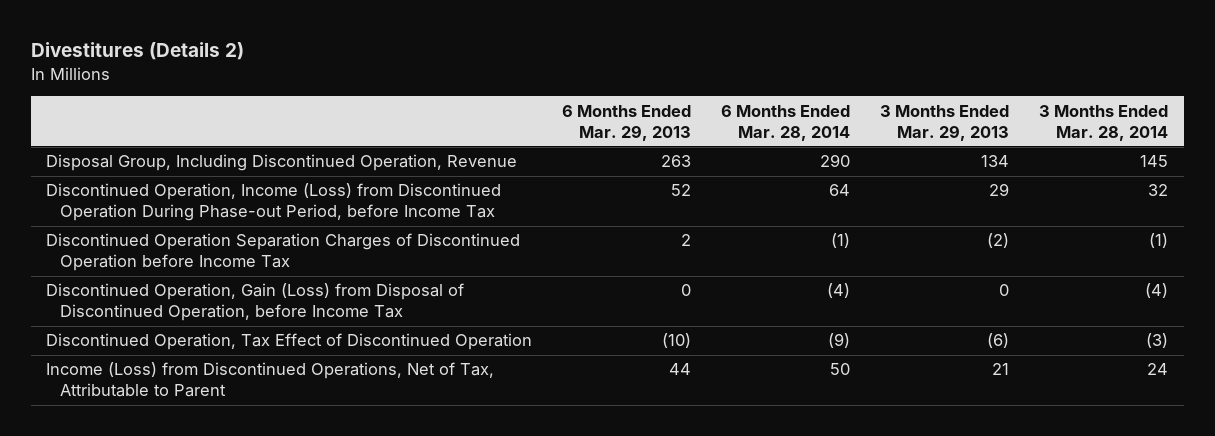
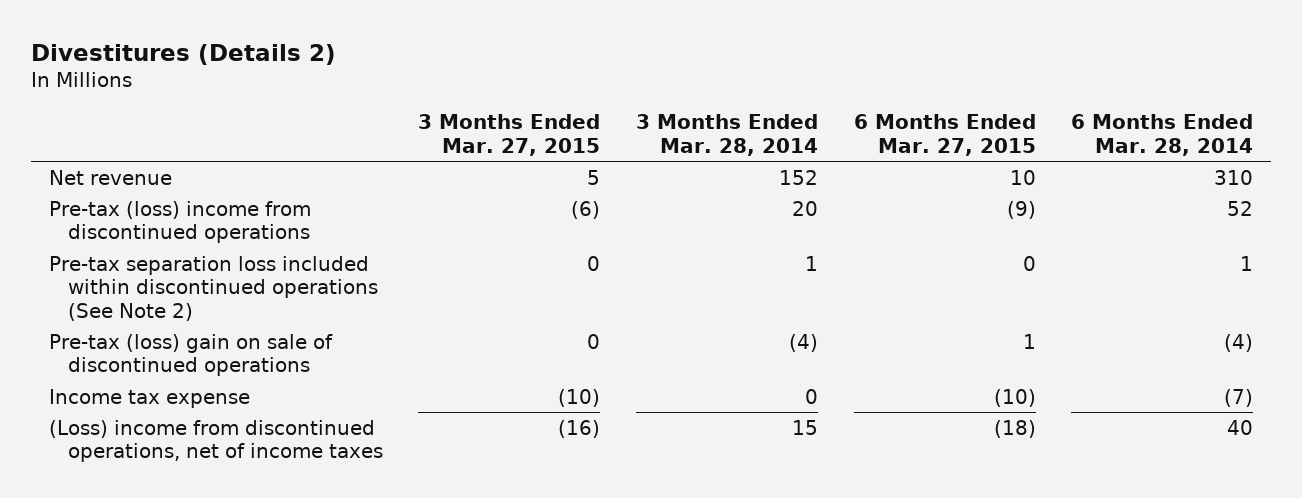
- | 6 Months Ended Mar. 29, 2013 | 6 Months Ended Mar. 28, 2014 | 3 Months Ended Mar. 29, 2013 | 3 Months Ended Mar. 28, 2014
+ | 3 Months Ended Mar. 27, 2015 | 3 Months Ended Mar. 28, 2014 | 6 Months Ended Mar. 27, 2015 | 6 Months Ended Mar. 28, 2014
- Disposal Group, Including Discontinued Operation, Revenue | 263 | 290 | 134 | 145
- Discontinued Operation, Income (Loss) from Discontinued Operation During Phase-out Period, before Income Tax | 52 | 64 | 29 | 32
- Discontinued Operation Separation Charges of Discontinued Operation before Income Tax | 2 | (1) | (2) | (1)
- Discontinued Operation, Gain (Loss) from Disposal of Discontinued Operation, before Income Tax | 0 | (4) | 0 | (4)
- Discontinued Operation, Tax Effect of Discontinued Operation | (10) | (9) | (6) | (3)
- Income (Loss) from Discontinued Operations, Net of Tax, Attributable to Parent | 44 | 50 | 21 | 24
+ Net revenue | 5 | 152 | 10 | 310
+ Pre-tax (loss) income from discontinued operations | (6) | 20 | (9) | 52
+ Pre-tax separation loss included within discontinued operations (See Note 2) | 0 | 1 | 0 | 1
+ Pre-tax (loss) gain on sale of discontinued operations | 0 | (4) | 1 | (4)
+ Income tax expense | (10) | 0 | (10) | (7)
+ (Loss) income from discontinued operations, net of income taxes | (16) | 15 | (18) | 40

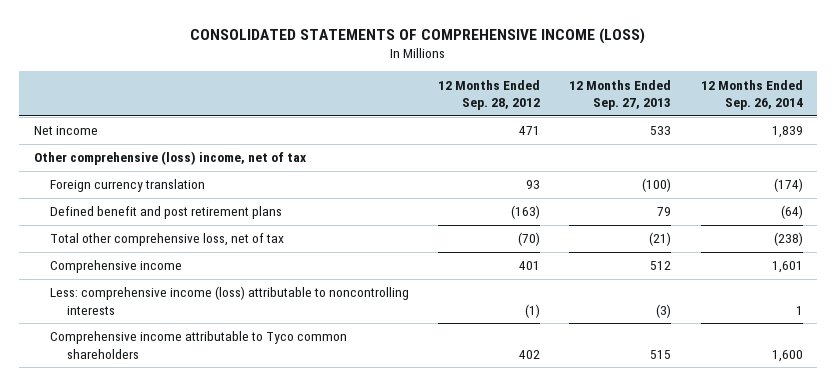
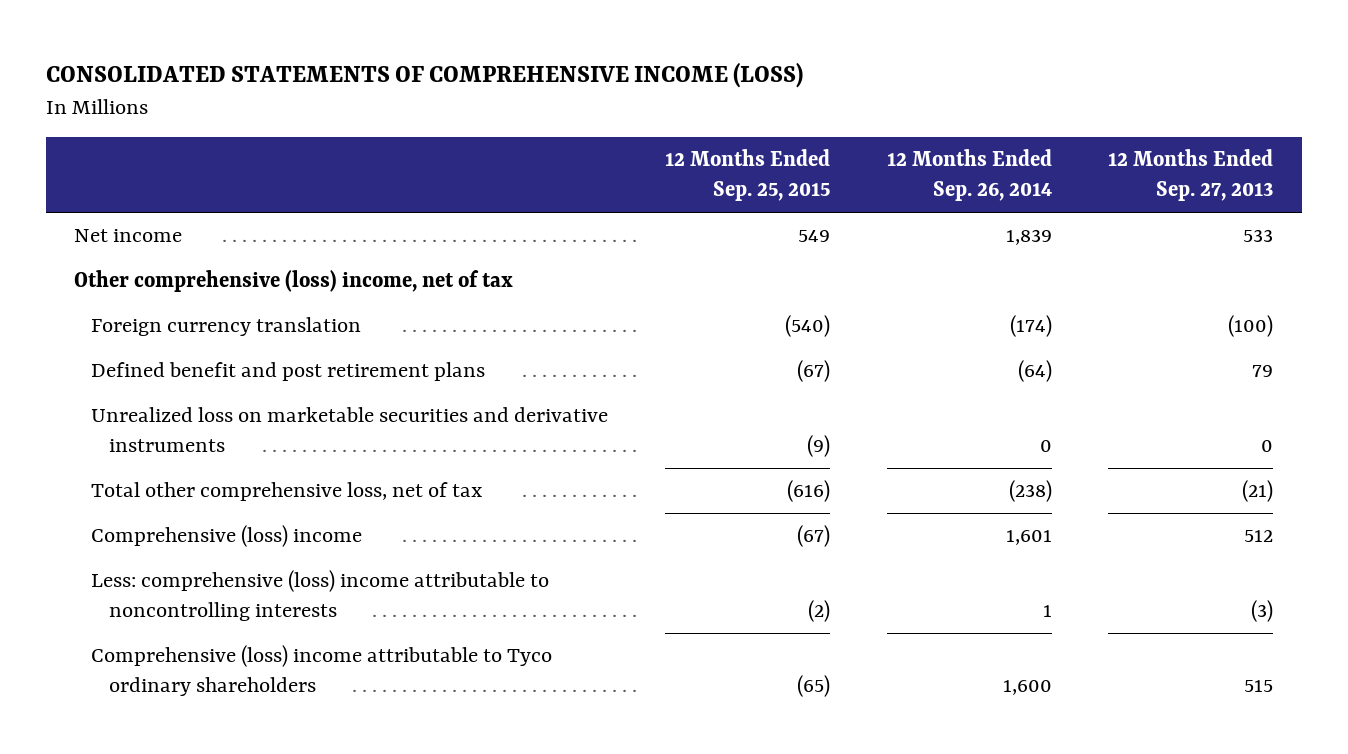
- | 12 Months Ended Sep. 28, 2012 | 12 Months Ended Sep. 27, 2013 | 12 Months Ended Sep. 26, 2014
+ | 12 Months Ended Sep. 25, 2015 | 12 Months Ended Sep. 26, 2014 | 12 Months Ended Sep. 27, 2013
+ Unrealized loss on marketable securities and derivative instruments | (9) | 0 | 0
- Comprehensive income | 401 | 512 | 1,601
- Less: comprehensive income (loss) attributable to noncontrolling interests | (1) | (3) | 1
- Comprehensive income attributable to Tyco common shareholders | 402 | 515 | 1,600
+ Comprehensive (loss) income | (67) | 1,601 | 512
+ Less: comprehensive (loss) income attributable to noncontrolling interests | (2) | 1 | (3)
+ Comprehensive (loss) income attributable to Tyco ordinary shareholders | (65) | 1,600 | 515

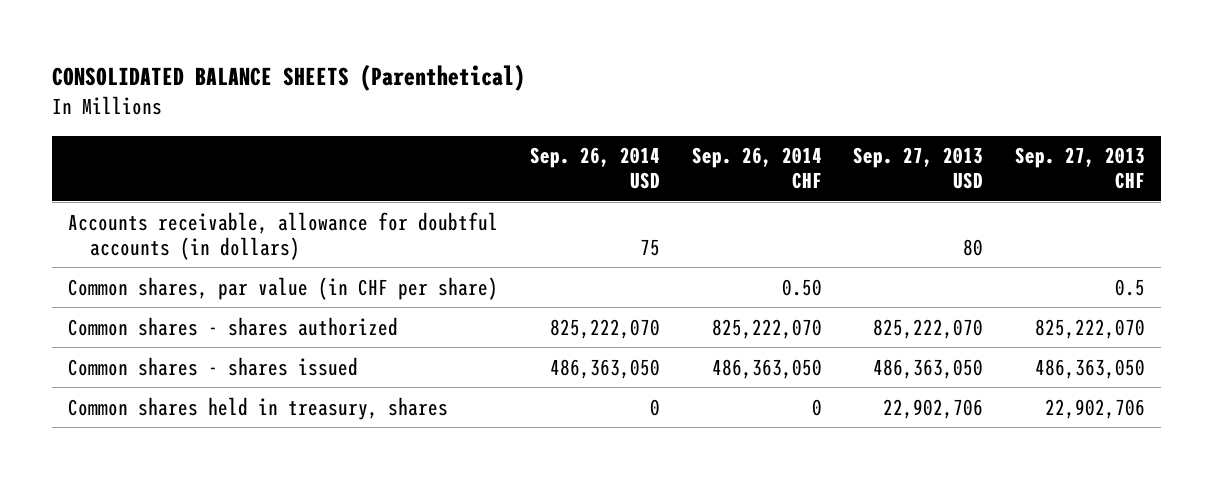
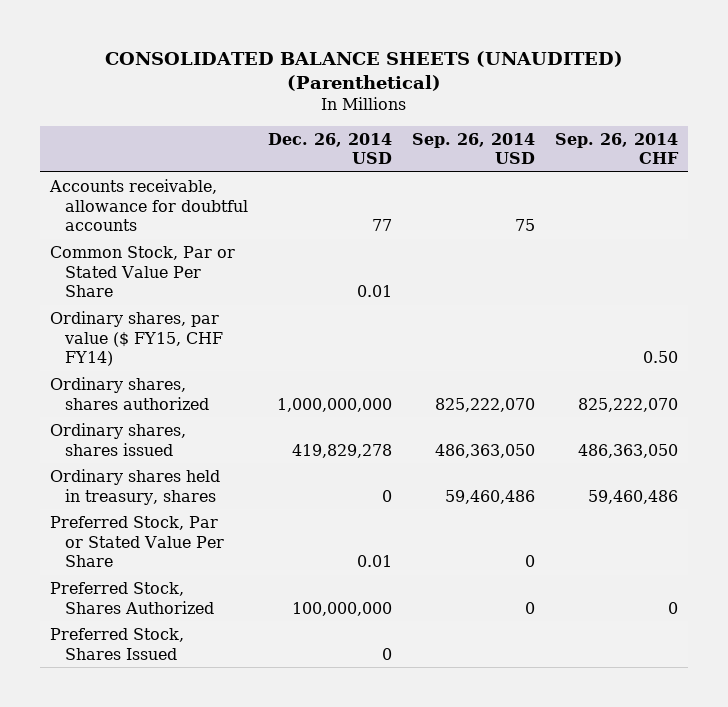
- CONSOLIDATED BALANCE SHEETS (Parenthetical)
+ CONSOLIDATED BALANCE SHEETS (UNAUDITED) (Parenthetical)
- | Sep. 26, 2014 USD | Sep. 26, 2014 CHF | Sep. 27, 2013 USD | Sep. 27, 2013 CHF
+ | Dec. 26, 2014 USD | Sep. 26, 2014 USD | Sep. 26, 2014 CHF
- Accounts receivable, allowance for doubtful accounts (in dollars) | 75 | | 80 |
- Common shares, par value (in CHF per share) | | 0.50 | | 0.5
- Common shares - shares authorized | 825,222,070 | 825,222,070 | 825,222,070 | 825,222,070
- Common shares - shares issued | 486,363,050 | 486,363,050 | 486,363,050 | 486,363,050
- Common shares held in treasury, shares | 0 | 0 | 22,902,706 | 22,902,706
+ Accounts receivable, allowance for doubtful accounts | 77 | 75 |
+ Common Stock, Par or Stated Value Per Share | 0.01 | |
+ Ordinary shares, par value ($ FY15, CHF FY14) | | | 0.50
+ Ordinary shares, shares authorized | 1,000,000,000 | 825,222,070 | 825,222,070
+ Ordinary shares, shares issued | 419,829,278 | 486,363,050 | 486,363,050
+ Ordinary shares held in treasury, shares | 0 | 59,460,486 | 59,460,486
+ Preferred Stock, Par or Stated Value Per Share | 0.01 | 0 |
+ Preferred Stock, Shares Authorized | 100,000,000 | 0 | 0
+ Preferred Stock, Shares Issued | 0 | |

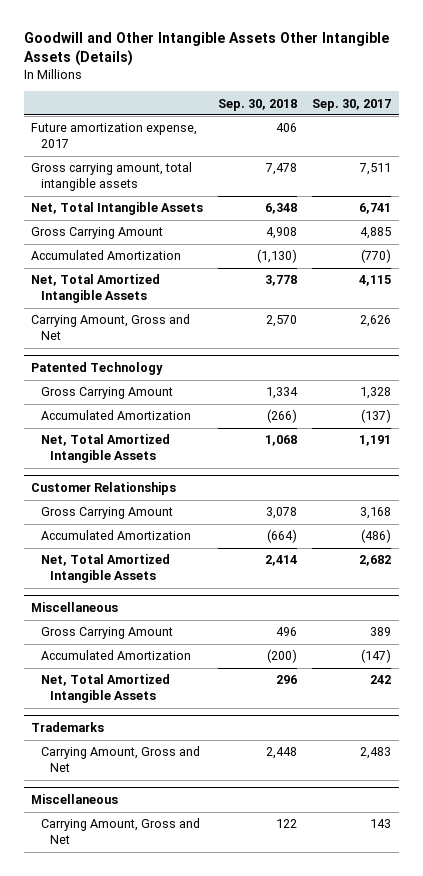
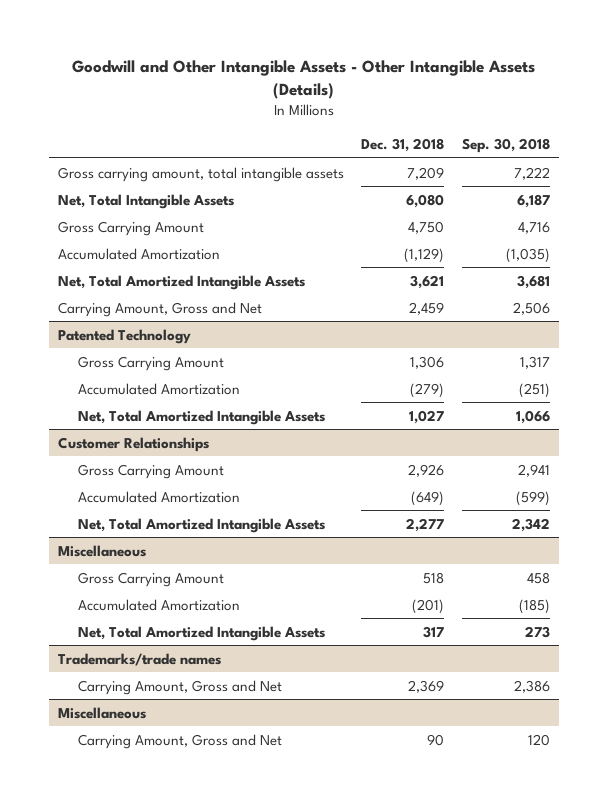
- Goodwill and Other Intangible Assets Other Intangible Assets (Details)
+ Goodwill and Other Intangible Assets - Other Intangible Assets (Details)
- | Sep. 30, 2018 | Sep. 30, 2017
+ | Dec. 31, 2018 | Sep. 30, 2018
- Future amortization expense, 2017 | 406 |
- Gross carrying amount, total intangible assets | 7,478 | 7,511
- Net, Total Intangible Assets | 6,348 | 6,741
- Gross Carrying Amount | 4,908 | 4,885
- Accumulated Amortization | (1,130) | (770)
- Net, Total Amortized Intangible Assets | 3,778 | 4,115
- Carrying Amount, Gross and Net | 2,570 | 2,626
+ Gross carrying amount, total intangible assets | 7,209 | 7,222
+ Net, Total Intangible Assets | 6,080 | 6,187
+ Gross Carrying Amount | 4,750 | 4,716
+ Accumulated Amortization | (1,129) | (1,035)
+ Net, Total Amortized Intangible Assets | 3,621 | 3,681
+ Carrying Amount, Gross and Net | 2,459 | 2,506
@ Patented Technology
- Gross Carrying Amount | 1,334 | 1,328
- Accumulated Amortization | (266) | (137)
- Net, Total Amortized Intangible Assets | 1,068 | 1,191
+ Gross Carrying Amount | 1,306 | 1,317
+ Accumulated Amortization | (279) | (251)
+ Net, Total Amortized Intangible Assets | 1,027 | 1,066
@ Customer Relationships
- Gross Carrying Amount | 3,078 | 3,168
- Accumulated Amortization | (664) | (486)
- Net, Total Amortized Intangible Assets | 2,414 | 2,682
+ Gross Carrying Amount | 2,926 | 2,941
+ Accumulated Amortization | (649) | (599)
+ Net, Total Amortized Intangible Assets | 2,277 | 2,342
@ Miscellaneous
- Gross Carrying Amount | 496 | 389
- Accumulated Amortization | (200) | (147)
- Net, Total Amortized Intangible Assets | 296 | 242
- Trademarks
- Carrying Amount, Gross and Net | 2,448 | 2,483
@ Miscellaneous
+ Gross Carrying Amount | 518 | 458
+ Accumulated Amortization | (201) | (185)
+ Net, Total Amortized Intangible Assets | 317 | 273
+ Trademarks/trade names
+ Carrying Amount, Gross and Net | 2,369 | 2,386
@ Miscellaneous
- Carrying Amount, Gross and Net | 122 | 143
+ Carrying Amount, Gross and Net | 90 | 120

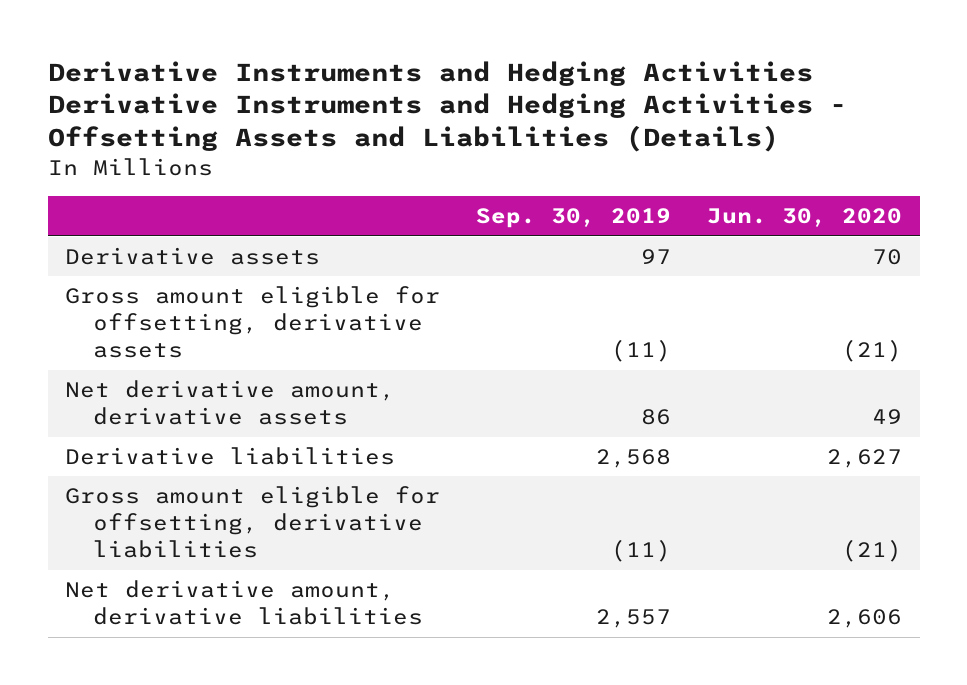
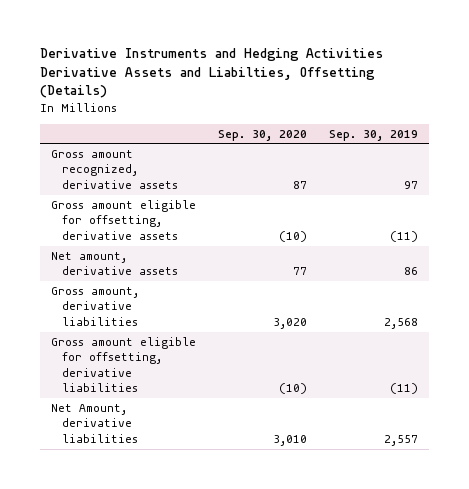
- Derivative Instruments and Hedging Activities Derivative Instruments and Hedging Activities - Offsetting Assets and Liabilities (Details)
+ Derivative Instruments and Hedging Activities Derivative Assets and Liabilties, Offsetting (Details)
- | Sep. 30, 2019 | Jun. 30, 2020
+ | Sep. 30, 2020 | Sep. 30, 2019
- Derivative assets | 97 | 70
+ Gross amount recognized, derivative assets | 87 | 97
- Net derivative amount, derivative assets | 86 | 49
- Derivative liabilities | 2,568 | 2,627
+ Net amount, derivative assets | 77 | 86
+ Gross amount, derivative liabilities | 3,020 | 2,568
- Net derivative amount, derivative liabilities | 2,557 | 2,606
+ Net Amount, derivative liabilities | 3,010 | 2,557

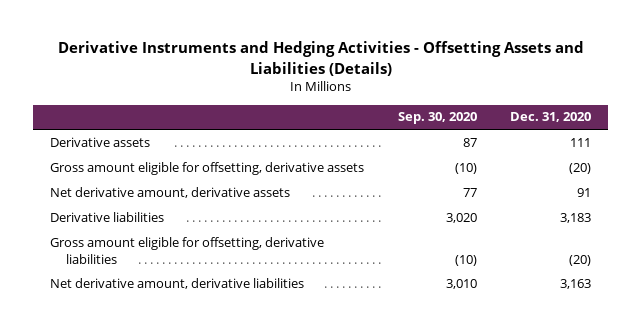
- Derivative Instruments and Hedging Activities Derivative Assets and Liabilties, Offsetting (Details)
+ Derivative Instruments and Hedging Activities - Offsetting Assets and Liabilities (Details)
- | Sep. 30, 2020 | Sep. 30, 2019
+ | Sep. 30, 2020 | Dec. 31, 2020
- Gross amount recognized, derivative assets | 87 | 97
+ Derivative assets | 87 | 111
- Net amount, derivative assets | 77 | 86
- Gross amount, derivative liabilities | 3,020 | 2,568
+ Net derivative amount, derivative assets | 77 | 91
+ Derivative liabilities | 3,020 | 3,183
- Net Amount, derivative liabilities | 3,010 | 2,557
+ Net derivative amount, derivative liabilities | 3,010 | 3,163

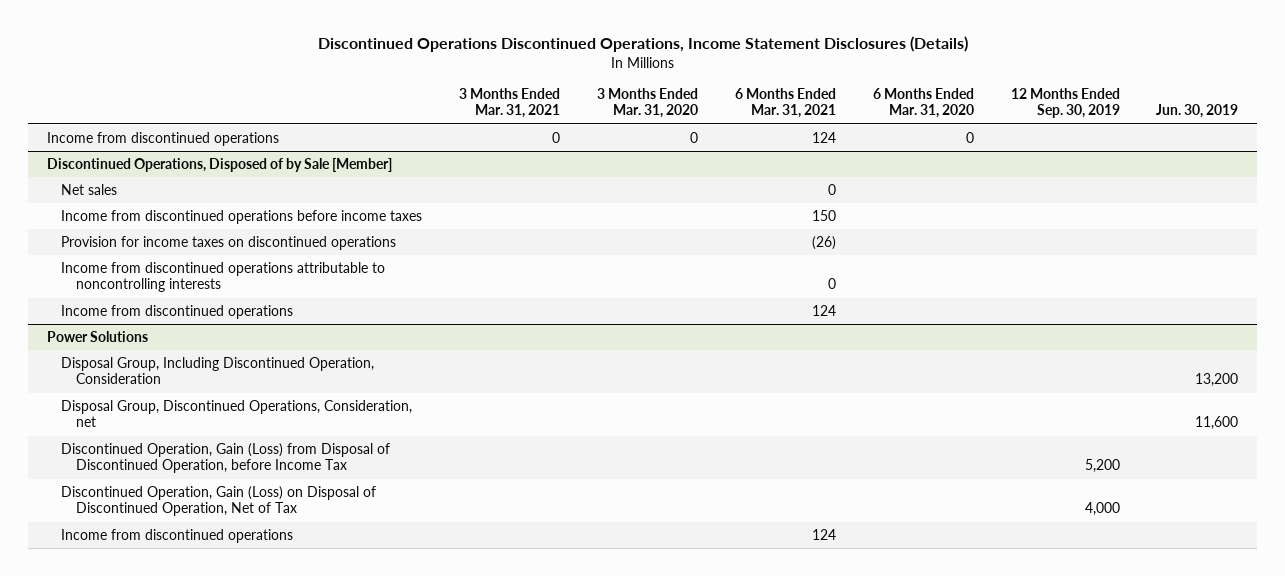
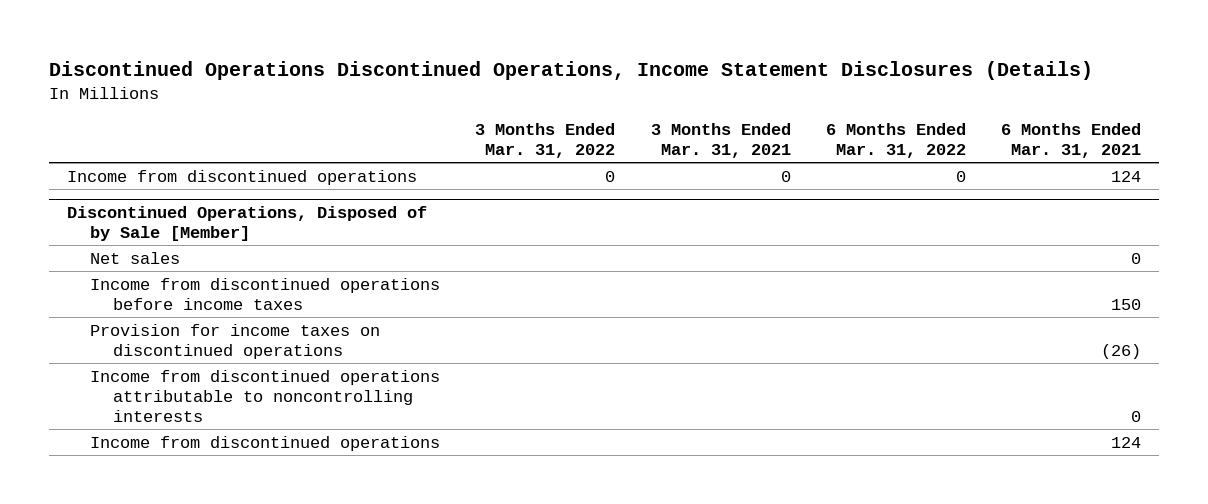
- | 3 Months Ended Mar. 31, 2021 | 3 Months Ended Mar. 31, 2020 | 6 Months Ended Mar. 31, 2021 | 6 Months Ended Mar. 31, 2020 | 12 Months Ended Sep. 30, 2019 | Jun. 30, 2019
+ | 3 Months Ended Mar. 31, 2022 | 3 Months Ended Mar. 31, 2021 | 6 Months Ended Mar. 31, 2022 | 6 Months Ended Mar. 31, 2021
- Power Solutions
- Disposal Group, Including Discontinued Operation, Consideration | | | | | | 13,200
- Disposal Group, Discontinued Operations, Consideration, net | | | | | | 11,600
- Discontinued Operation, Gain (Loss) from Disposal of Discontinued Operation, before Income Tax | | | | | 5,200 |
- Discontinued Operation, Gain (Loss) on Disposal of Discontinued Operation, Net of Tax | | | | | 4,000 |
- Income from discontinued operations | | | 124 | | |

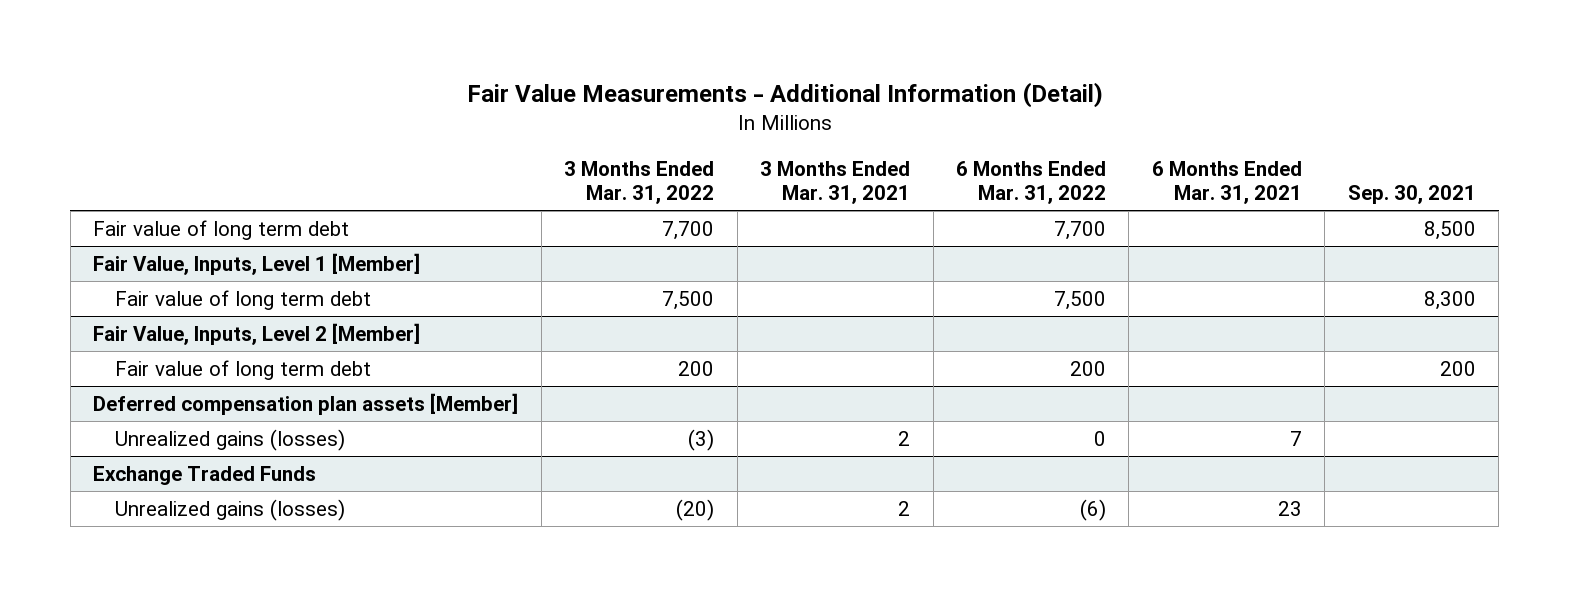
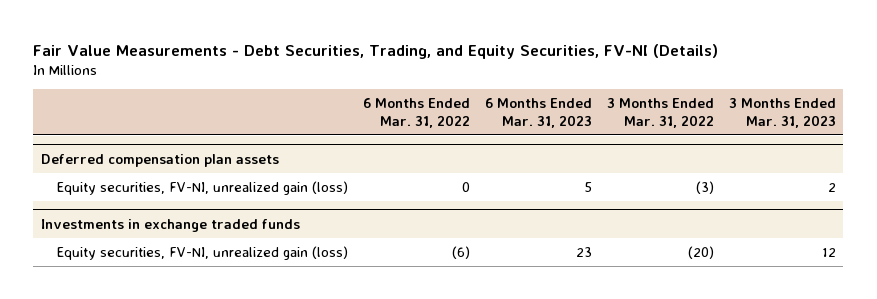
- Fair Value Measurements - Additional Information (Detail)
+ Fair Value Measurements - Debt Securities, Trading, and Equity Securities, FV-NI (Details)
- | 3 Months Ended Mar. 31, 2022 | 3 Months Ended Mar. 31, 2021 | 6 Months Ended Mar. 31, 2022 | 6 Months Ended Mar. 31, 2021 | Sep. 30, 2021
+ | 6 Months Ended Mar. 31, 2022 | 6 Months Ended Mar. 31, 2023 | 3 Months Ended Mar. 31, 2022 | 3 Months Ended Mar. 31, 2023
- Fair value of long term debt | 7,700 | | 7,700 | | 8,500
- Fair Value, Inputs, Level 1 [Member]
- Fair value of long term debt | 7,500 | | 7,500 | | 8,300
- Fair Value, Inputs, Level 2 [Member]
- Fair value of long term debt | 200 | | 200 | | 200
- Deferred compensation plan assets [Member]
- Unrealized gains (losses) | (3) | 2 | 0 | 7 |
- Exchange Traded Funds
- Unrealized gains (losses) | (20) | 2 | (6) | 23 |
+ Deferred compensation plan assets
+ Equity securities, FV-NI, unrealized gain (loss) | 0 | 5 | (3) | 2
+ Investments in exchange traded funds
+ Equity securities, FV-NI, unrealized gain (loss) | (6) | 23 | (20) | 12

